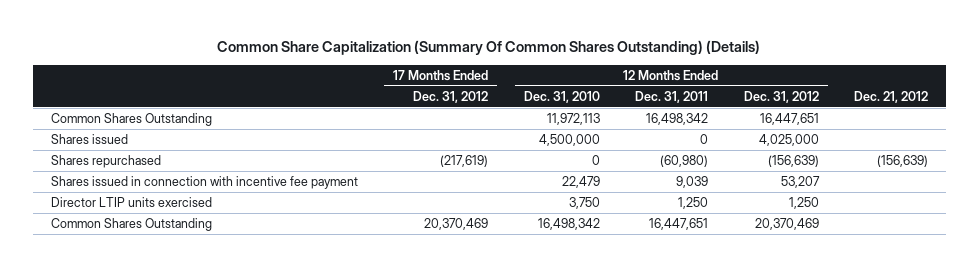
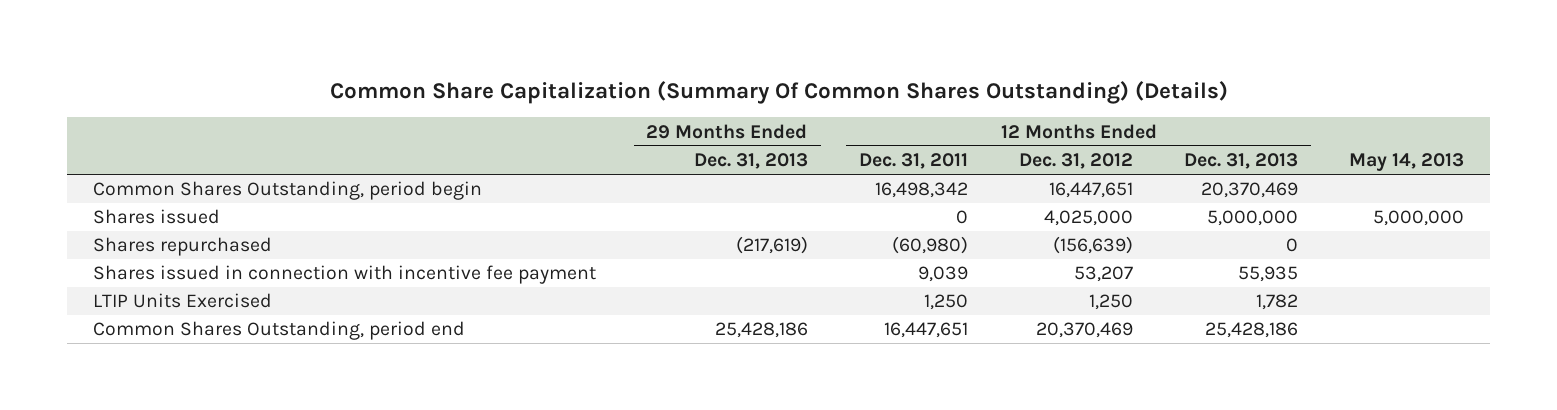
- | 17 Months Ended Dec. 31, 2012 | 12 Months Ended Dec. 31, 2010 | 12 Months Ended Dec. 31, 2011 | 12 Months Ended Dec. 31, 2012 | Dec. 21, 2012
+ | 29 Months Ended Dec. 31, 2013 | 12 Months Ended Dec. 31, 2011 | 12 Months Ended Dec. 31, 2012 | 12 Months Ended Dec. 31, 2013 | May 14, 2013
- Common Shares Outstanding | | 11,972,113 | 16,498,342 | 16,447,651 |
+ Common Shares Outstanding, period begin | | 16,498,342 | 16,447,651 | 20,370,469 |
- Director LTIP units exercised | | 3,750 | 1,250 | 1,250 |
- Common Shares Outstanding | 20,370,469 | 16,498,342 | 16,447,651 | 20,370,469 |
+ LTIP Units Exercised | | 1,250 | 1,250 | 1,782 |
+ Common Shares Outstanding, period end | 25,428,186 | 16,447,651 | 20,370,469 | 25,428,186 |

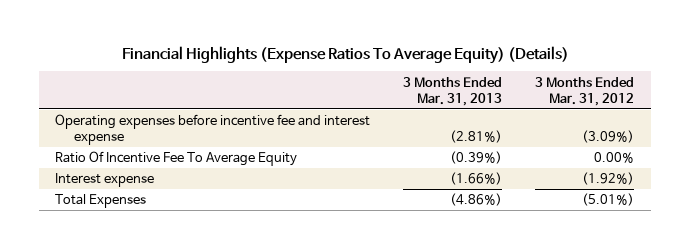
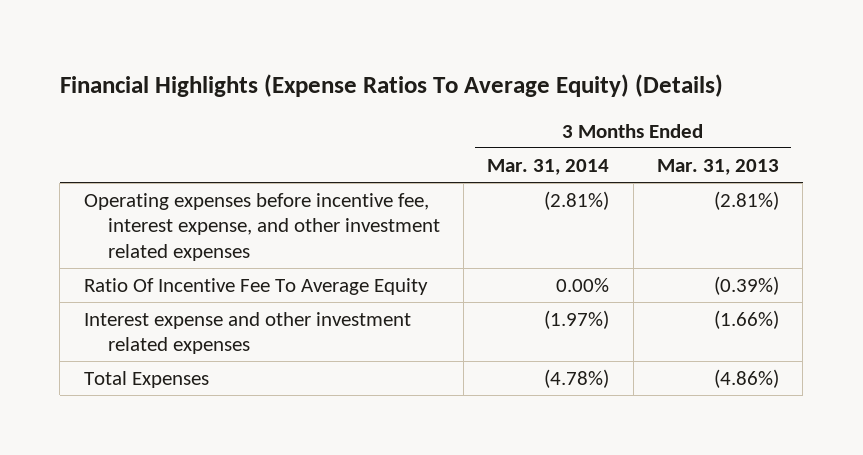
- | 3 Months Ended Mar. 31, 2013 | 3 Months Ended Mar. 31, 2012
+ | 3 Months Ended Mar. 31, 2014 | 3 Months Ended Mar. 31, 2013
- Operating expenses before incentive fee and interest expense | (2.81%) | (3.09%)
+ Operating expenses before incentive fee, interest expense, and other investment related expenses | (2.81%) | (2.81%)
- Interest expense | (1.66%) | (1.92%)
+ Interest expense and other investment related expenses | (1.97%) | (1.66%)

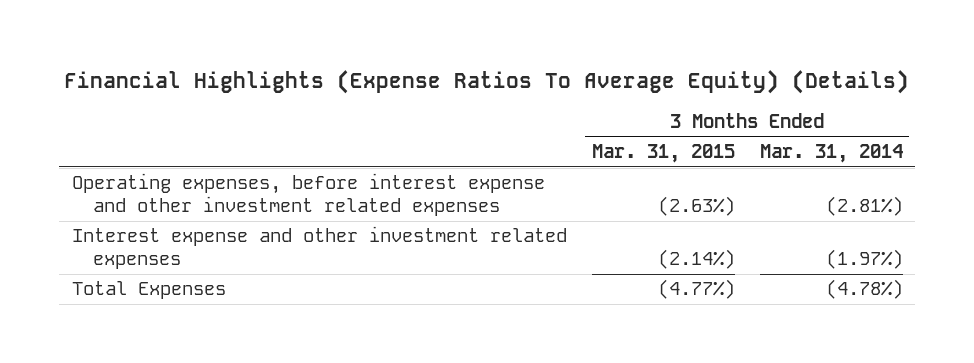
- | 3 Months Ended Mar. 31, 2014 | 3 Months Ended Mar. 31, 2013
+ | 3 Months Ended Mar. 31, 2015 | 3 Months Ended Mar. 31, 2014
- Operating expenses before incentive fee, interest expense, and other investment related expenses | (2.81%) | (2.81%)
- Ratio Of Incentive Fee To Average Equity | 0.00% | (0.39%)
+ Operating expenses, before interest expense and other investment related expenses | (2.63%) | (2.81%)

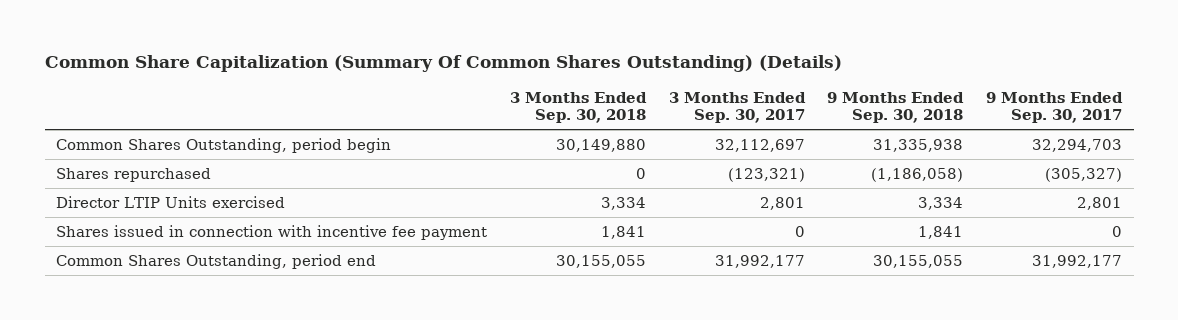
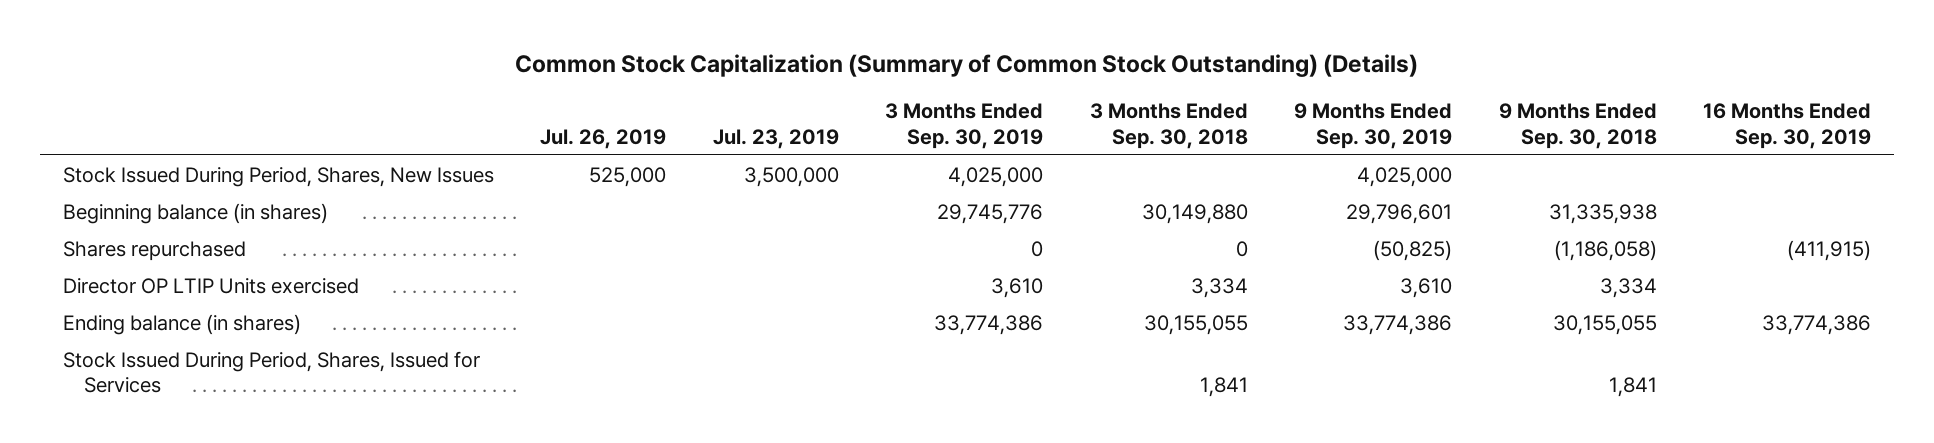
- Common Share Capitalization (Summary Of Common Shares Outstanding) (Details)
+ Common Stock Capitalization (Summary of Common Stock Outstanding) (Details)
- | 3 Months Ended Sep. 30, 2018 | 3 Months Ended Sep. 30, 2017 | 9 Months Ended Sep. 30, 2018 | 9 Months Ended Sep. 30, 2017
+ | Jul. 26, 2019 | Jul. 23, 2019 | 3 Months Ended Sep. 30, 2019 | 3 Months Ended Sep. 30, 2018 | 9 Months Ended Sep. 30, 2019 | 9 Months Ended Sep. 30, 2018 | 16 Months Ended Sep. 30, 2019
- Common Shares Outstanding, period begin | 30,149,880 | 32,112,697 | 31,335,938 | 32,294,703
+ Stock Issued During Period, Shares, New Issues | 525,000 | 3,500,000 | 4,025,000 | | 4,025,000 | |
+ Beginning balance (in shares) | | | 29,745,776 | 30,149,880 | 29,796,601 | 31,335,938 |
- Director LTIP Units exercised | 3,334 | 2,801 | 3,334 | 2,801
- Shares issued in connection with incentive fee payment | 1,841 | 0 | 1,841 | 0
- Common Shares Outstanding, period end | 30,155,055 | 31,992,177 | 30,155,055 | 31,992,177
+ Director OP LTIP Units exercised | | | 3,610 | 3,334 | 3,610 | 3,334 |
+ Ending balance (in shares) | | | 33,774,386 | 30,155,055 | 33,774,386 | 30,155,055 | 33,774,386
+ Stock Issued During Period, Shares, Issued for Services | | | | 1,841 | | 1,841 |

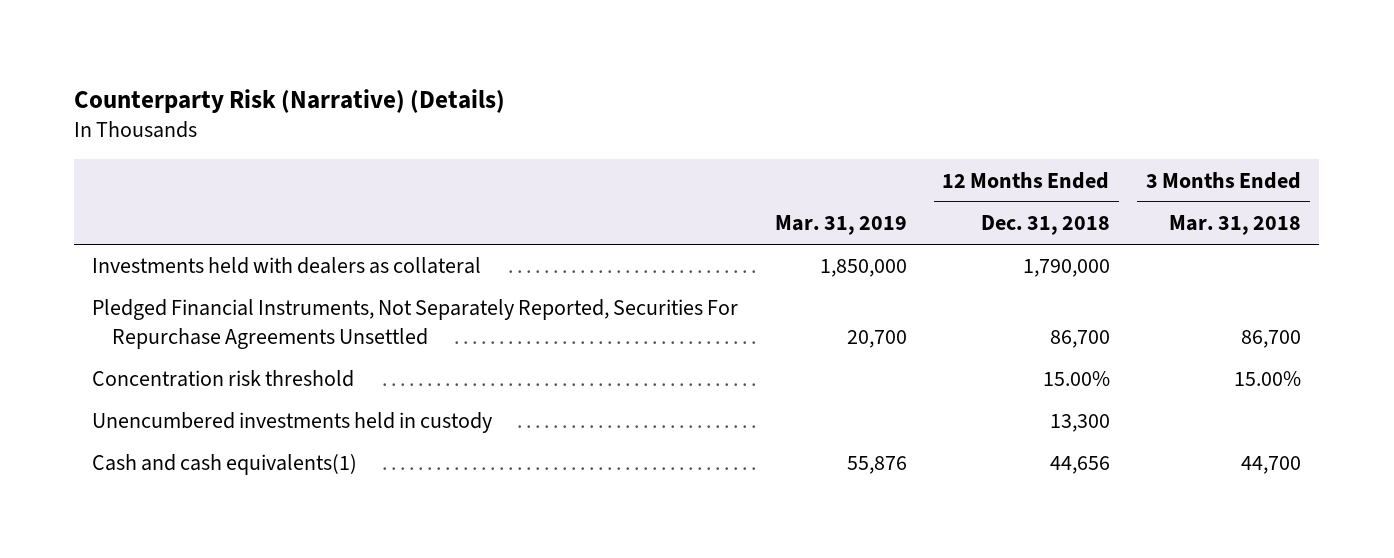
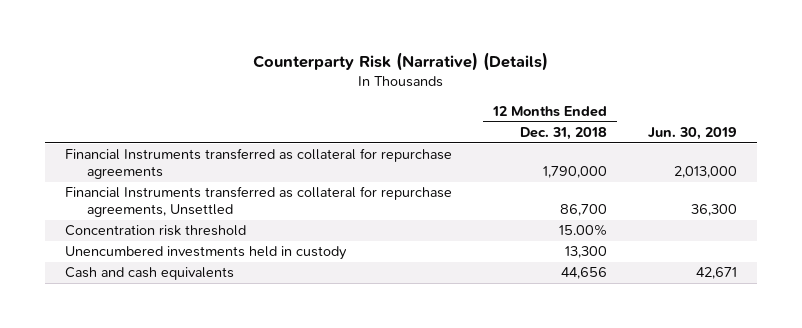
- | Mar. 31, 2019 | 12 Months Ended Dec. 31, 2018 | 3 Months Ended Mar. 31, 2018
+ | 12 Months Ended Dec. 31, 2018 | Jun. 30, 2019
- Investments held with dealers as collateral | 1,850,000 | 1,790,000 |
- Pledged Financial Instruments, Not Separately Reported, Securities For Repurchase Agreements Unsettled | 20,700 | 86,700 | 86,700
+ Financial Instruments transferred as collateral for repurchase agreements | 1,790,000 | 2,013,000
+ Financial Instruments transferred as collateral for repurchase agreements, Unsettled | 86,700 | 36,300
- Cash and cash equivalents(1) | 55,876 | 44,656 | 44,700
+ Cash and cash equivalents | 44,656 | 42,671

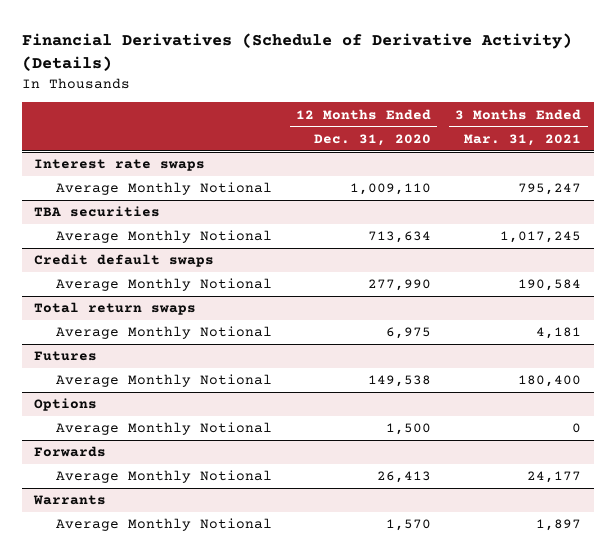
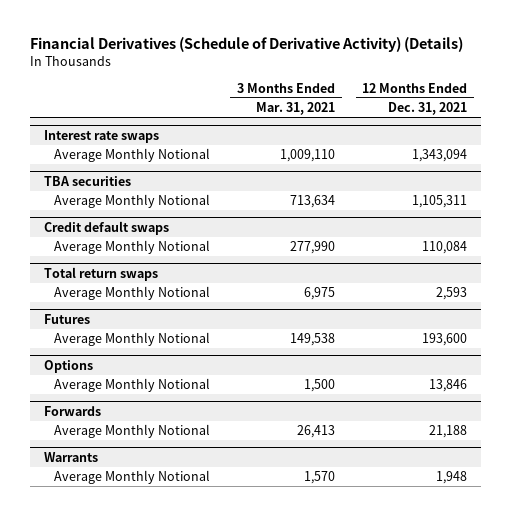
- | 12 Months Ended Dec. 31, 2020 | 3 Months Ended Mar. 31, 2021
+ | 3 Months Ended Mar. 31, 2021 | 12 Months Ended Dec. 31, 2021
@ Interest rate swaps
- Average Monthly Notional | 1,009,110 | 795,247
+ Average Monthly Notional | 1,009,110 | 1,343,094
@ TBA securities
- Average Monthly Notional | 713,634 | 1,017,245
+ Average Monthly Notional | 713,634 | 1,105,311
@ Credit default swaps
- Average Monthly Notional | 277,990 | 190,584
+ Average Monthly Notional | 277,990 | 110,084
@ Total return swaps
- Average Monthly Notional | 6,975 | 4,181
+ Average Monthly Notional | 6,975 | 2,593
@ Futures
- Average Monthly Notional | 149,538 | 180,400
+ Average Monthly Notional | 149,538 | 193,600
@ Options
- Average Monthly Notional | 1,500 | 0
+ Average Monthly Notional | 1,500 | 13,846
@ Forwards
- Average Monthly Notional | 26,413 | 24,177
+ Average Monthly Notional | 26,413 | 21,188
@ Warrants
- Average Monthly Notional | 1,570 | 1,897
+ Average Monthly Notional | 1,570 | 1,948

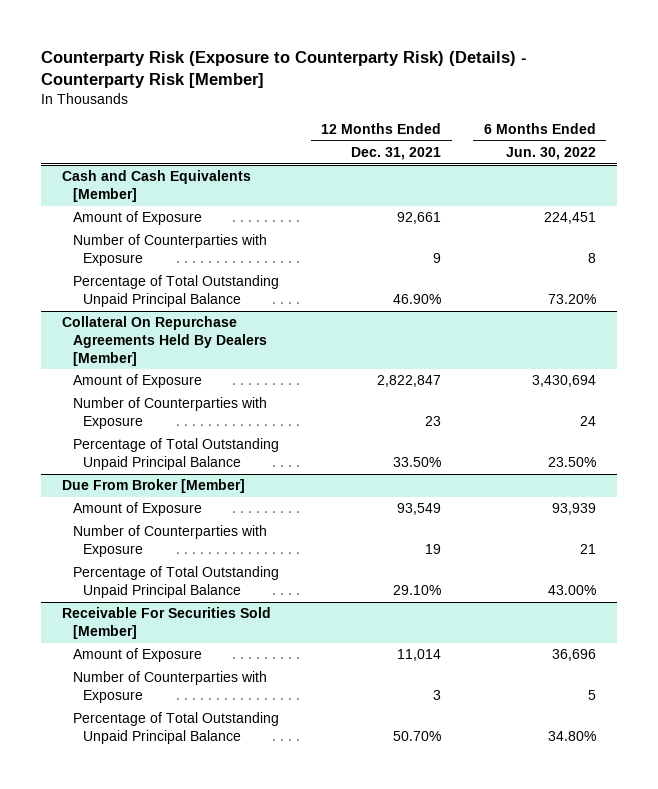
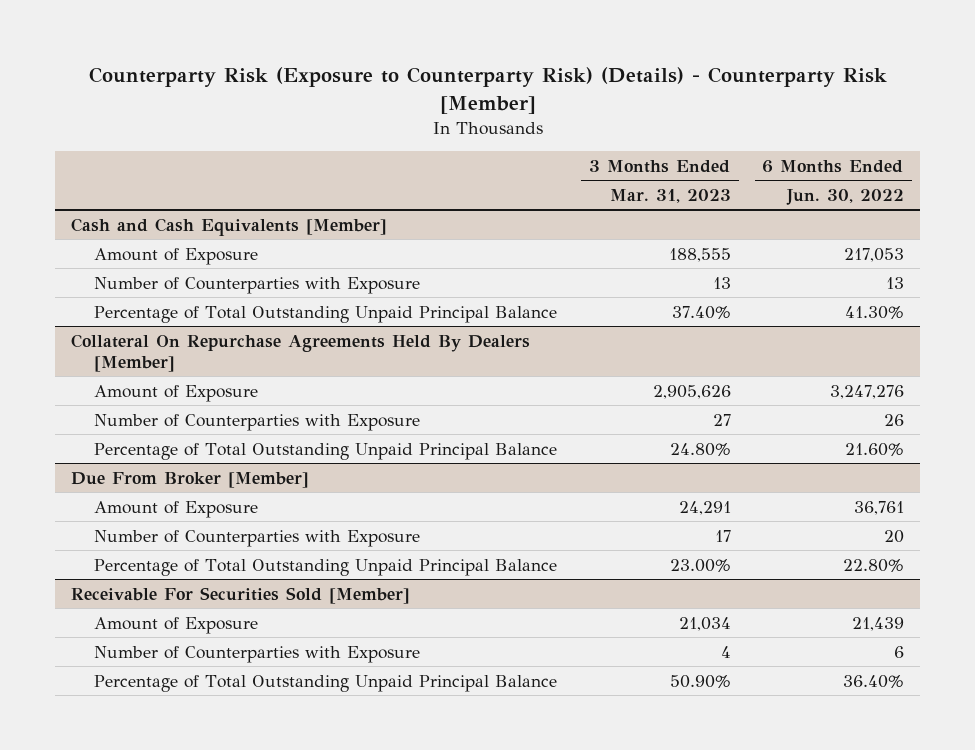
- | 12 Months Ended Dec. 31, 2021 | 6 Months Ended Jun. 30, 2022
+ | 3 Months Ended Mar. 31, 2023 | 6 Months Ended Jun. 30, 2022
@ Cash and Cash Equivalents [Member]
- Amount of Exposure | 92,661 | 224,451
- Number of Counterparties with Exposure | 9 | 8
- Percentage of Total Outstanding Unpaid Principal Balance | 46.90% | 73.20%
+ Amount of Exposure | 188,555 | 217,053
+ Number of Counterparties with Exposure | 13 | 13
+ Percentage of Total Outstanding Unpaid Principal Balance | 37.40% | 41.30%
@ Collateral On Repurchase Agreements Held By Dealers [Member]
- Amount of Exposure | 2,822,847 | 3,430,694
- Number of Counterparties with Exposure | 23 | 24
- Percentage of Total Outstanding Unpaid Principal Balance | 33.50% | 23.50%
+ Amount of Exposure | 2,905,626 | 3,247,276
+ Number of Counterparties with Exposure | 27 | 26
+ Percentage of Total Outstanding Unpaid Principal Balance | 24.80% | 21.60%
@ Due From Broker [Member]
- Amount of Exposure | 93,549 | 93,939
- Number of Counterparties with Exposure | 19 | 21
- Percentage of Total Outstanding Unpaid Principal Balance | 29.10% | 43.00%
+ Amount of Exposure | 24,291 | 36,761
+ Number of Counterparties with Exposure | 17 | 20
+ Percentage of Total Outstanding Unpaid Principal Balance | 23.00% | 22.80%
@ Receivable For Securities Sold [Member]
- Amount of Exposure | 11,014 | 36,696
- Number of Counterparties with Exposure | 3 | 5
- Percentage of Total Outstanding Unpaid Principal Balance | 50.70% | 34.80%
+ Amount of Exposure | 21,034 | 21,439
+ Number of Counterparties with Exposure | 4 | 6
+ Percentage of Total Outstanding Unpaid Principal Balance | 50.90% | 36.40%

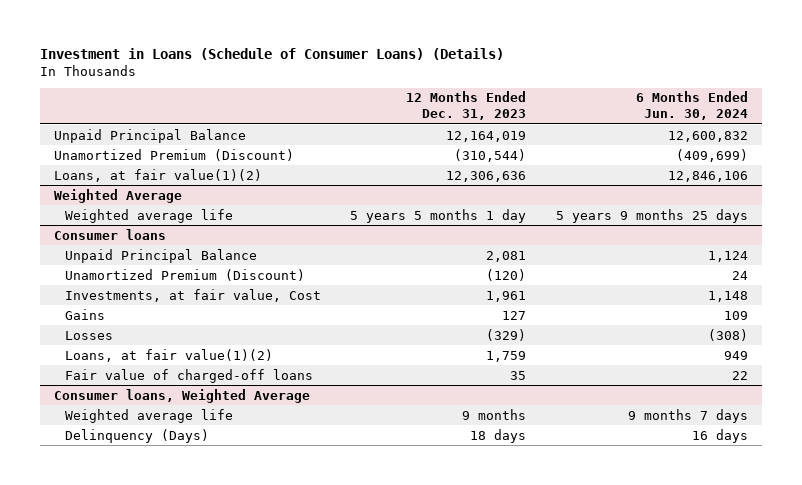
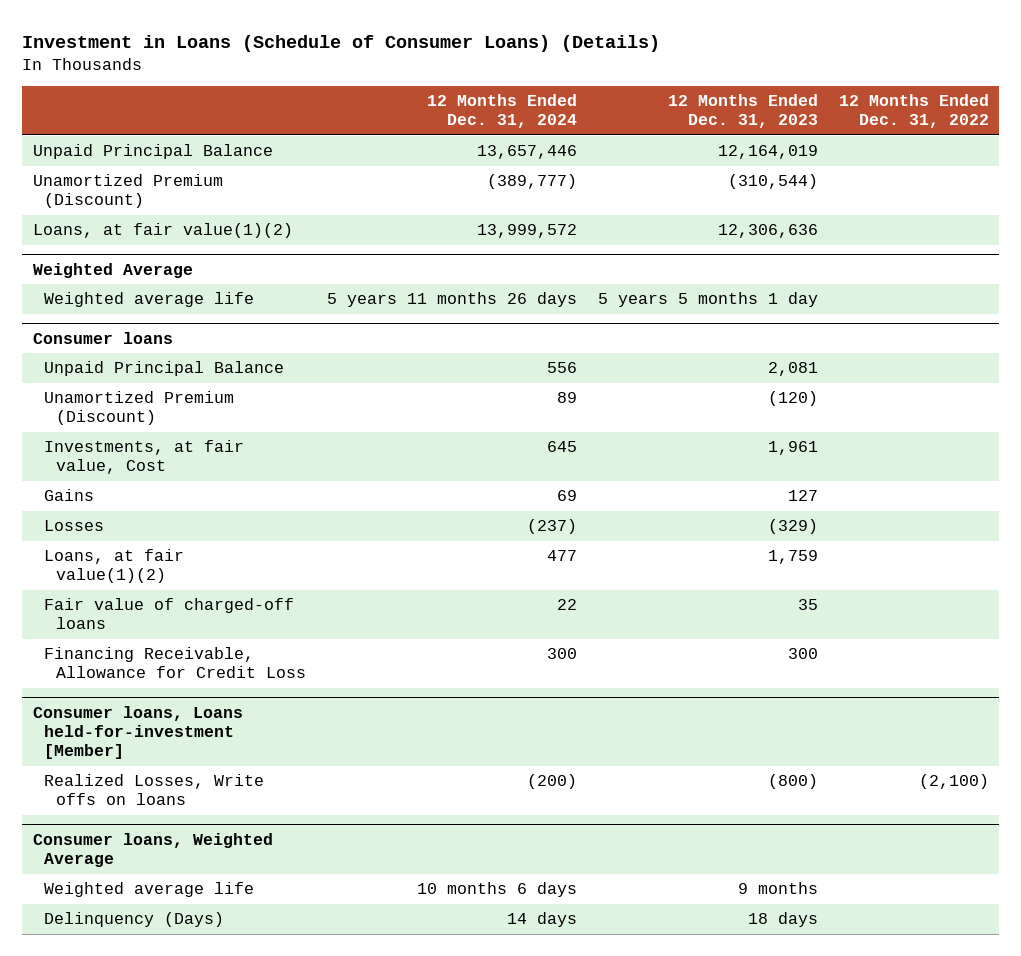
- | 12 Months Ended Dec. 31, 2023 | 6 Months Ended Jun. 30, 2024
+ | 12 Months Ended Dec. 31, 2024 | 12 Months Ended Dec. 31, 2023 | 12 Months Ended Dec. 31, 2022
@ Consumer loans
+ Financing Receivable, Allowance for Credit Loss | 300 | 300 |
+ Consumer loans, Loans held-for-investment [Member]
+ Realized Losses, Write offs on loans | (200) | (800) | (2,100)

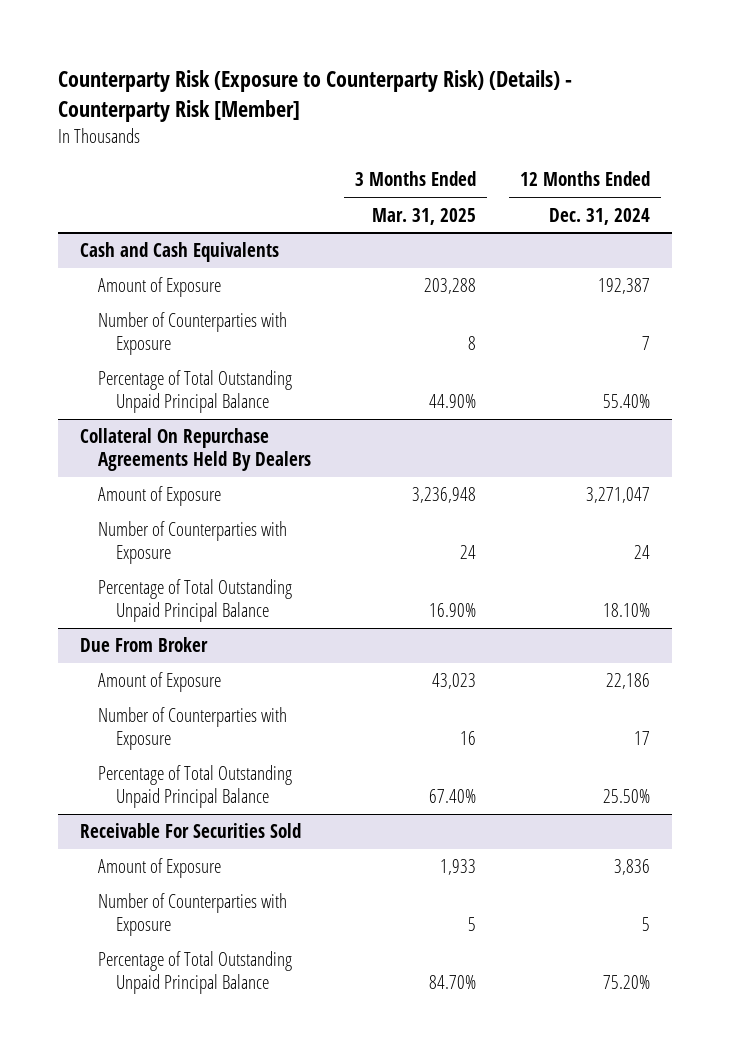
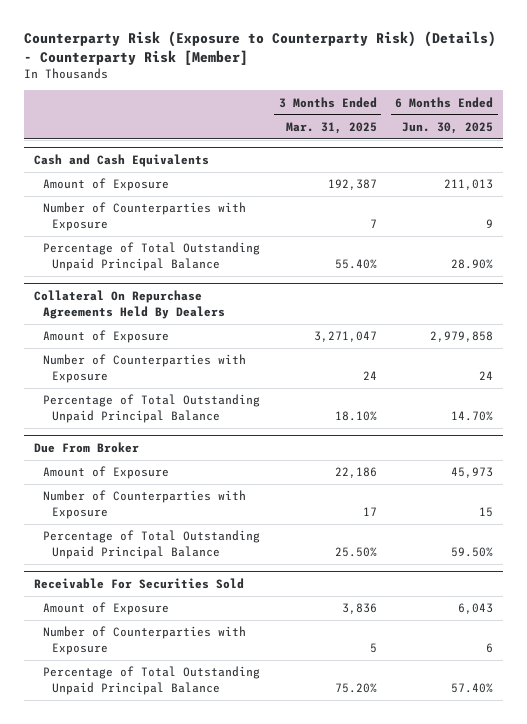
- | 3 Months Ended Mar. 31, 2025 | 12 Months Ended Dec. 31, 2024
+ | 3 Months Ended Mar. 31, 2025 | 6 Months Ended Jun. 30, 2025
@ Cash and Cash Equivalents
- Amount of Exposure | 203,288 | 192,387
- Number of Counterparties with Exposure | 8 | 7
- Percentage of Total Outstanding Unpaid Principal Balance | 44.90% | 55.40%
+ Amount of Exposure | 192,387 | 211,013
+ Number of Counterparties with Exposure | 7 | 9
+ Percentage of Total Outstanding Unpaid Principal Balance | 55.40% | 28.90%
@ Collateral On Repurchase Agreements Held By Dealers
- Amount of Exposure | 3,236,948 | 3,271,047
+ Amount of Exposure | 3,271,047 | 2,979,858
- Percentage of Total Outstanding Unpaid Principal Balance | 16.90% | 18.10%
+ Percentage of Total Outstanding Unpaid Principal Balance | 18.10% | 14.70%
@ Due From Broker
- Amount of Exposure | 43,023 | 22,186
- Number of Counterparties with Exposure | 16 | 17
- Percentage of Total Outstanding Unpaid Principal Balance | 67.40% | 25.50%
+ Amount of Exposure | 22,186 | 45,973
+ Number of Counterparties with Exposure | 17 | 15
+ Percentage of Total Outstanding Unpaid Principal Balance | 25.50% | 59.50%
@ Receivable For Securities Sold
- Amount of Exposure | 1,933 | 3,836
+ Amount of Exposure | 3,836 | 6,043
- Percentage of Total Outstanding Unpaid Principal Balance | 84.70% | 75.20%
+ Percentage of Total Outstanding Unpaid Principal Balance | 75.20% | 57.40%

